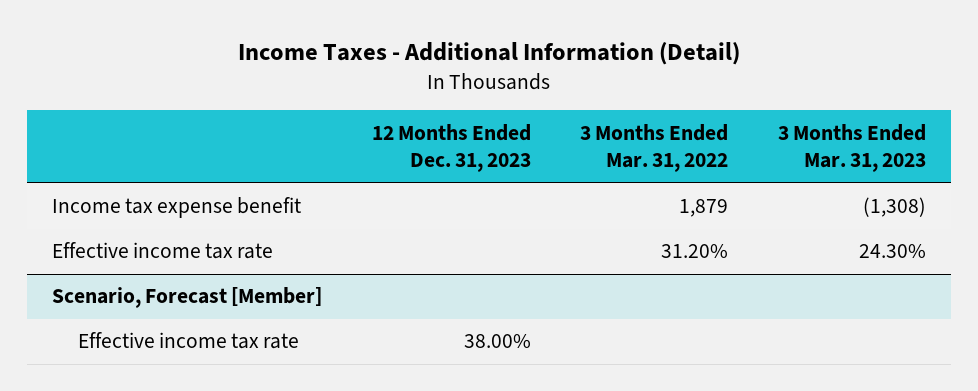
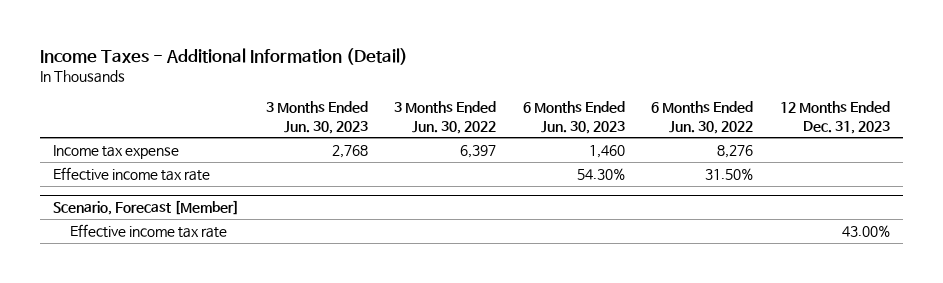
- | 12 Months Ended Dec. 31, 2023 | 3 Months Ended Mar. 31, 2022 | 3 Months Ended Mar. 31, 2023
+ | 3 Months Ended Jun. 30, 2023 | 3 Months Ended Jun. 30, 2022 | 6 Months Ended Jun. 30, 2023 | 6 Months Ended Jun. 30, 2022 | 12 Months Ended Dec. 31, 2023
- Income tax expense benefit | | 1,879 | (1,308)
+ Income tax expense | 2,768 | 6,397 | 1,460 | 8,276 |
@ Scenario, Forecast [Member]
- Effective income tax rate | 38.00% | |
+ Effective income tax rate | | | | | 43.00%

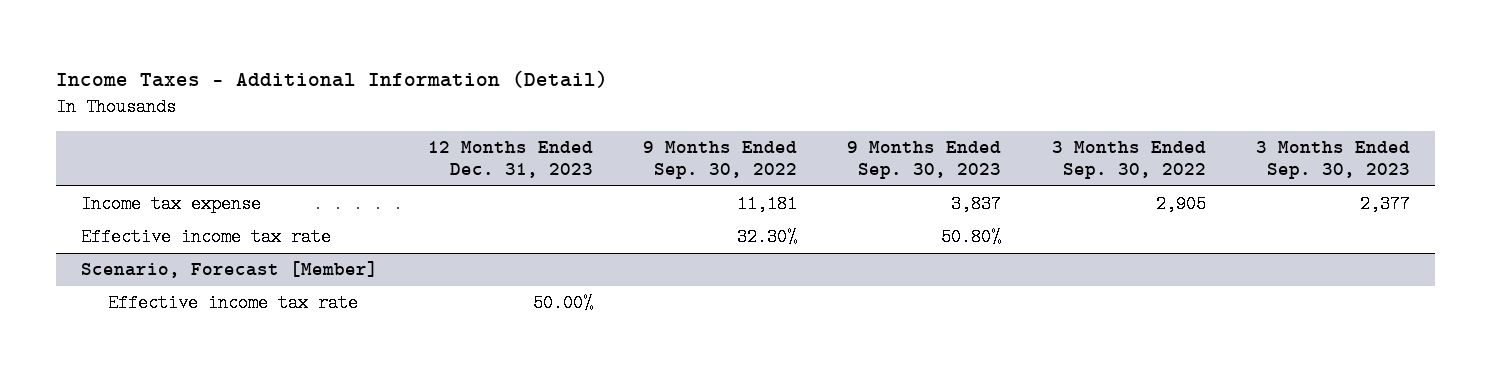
- | 3 Months Ended Jun. 30, 2023 | 3 Months Ended Jun. 30, 2022 | 6 Months Ended Jun. 30, 2023 | 6 Months Ended Jun. 30, 2022 | 12 Months Ended Dec. 31, 2023
+ | 12 Months Ended Dec. 31, 2023 | 9 Months Ended Sep. 30, 2022 | 9 Months Ended Sep. 30, 2023 | 3 Months Ended Sep. 30, 2022 | 3 Months Ended Sep. 30, 2023
@ Scenario, Forecast [Member]
- Effective income tax rate | | | | | 43.00%
+ Effective income tax rate | 50.00% | | | |

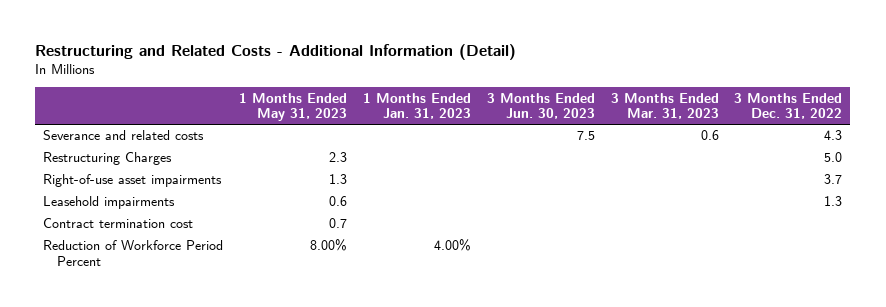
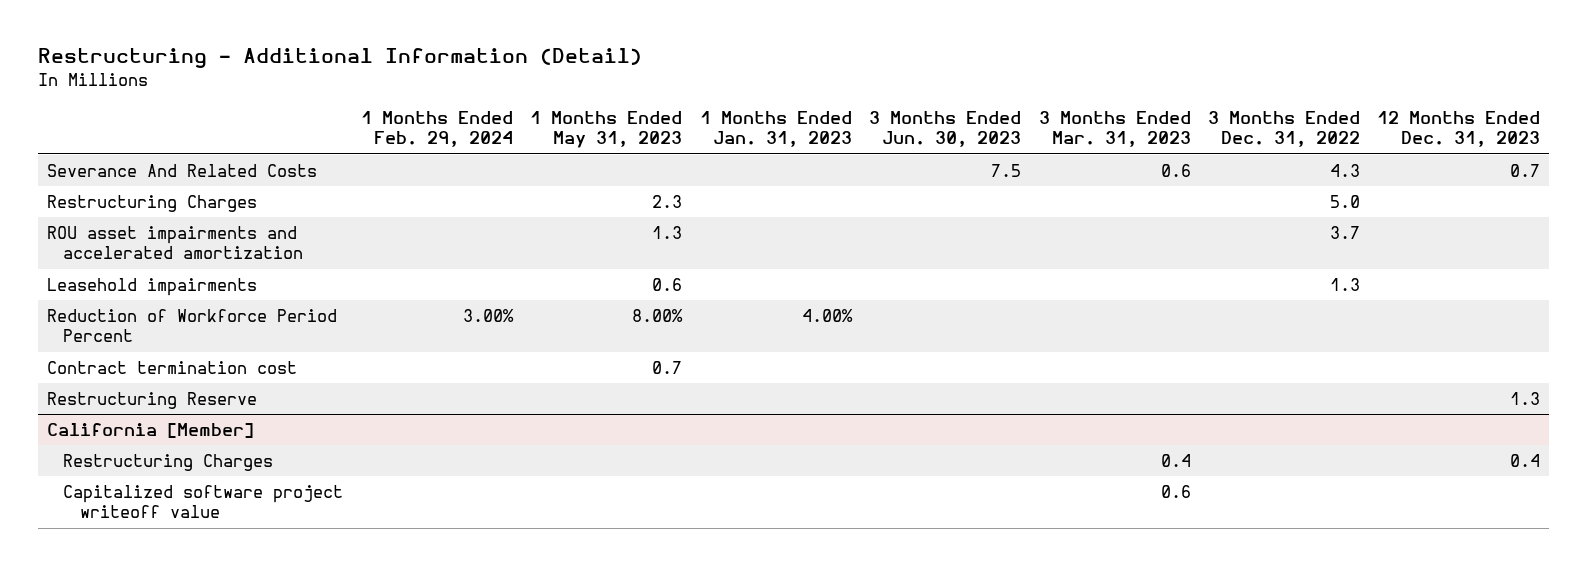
- Restructuring and Related Costs - Additional Information (Detail)
+ Restructuring - Additional Information (Detail)
- | 1 Months Ended May 31, 2023 | 1 Months Ended Jan. 31, 2023 | 3 Months Ended Jun. 30, 2023 | 3 Months Ended Mar. 31, 2023 | 3 Months Ended Dec. 31, 2022
+ | 1 Months Ended Feb. 29, 2024 | 1 Months Ended May 31, 2023 | 1 Months Ended Jan. 31, 2023 | 3 Months Ended Jun. 30, 2023 | 3 Months Ended Mar. 31, 2023 | 3 Months Ended Dec. 31, 2022 | 12 Months Ended Dec. 31, 2023
- Severance and related costs | | | 7.5 | 0.6 | 4.3
+ Severance And Related Costs | | | | 7.5 | 0.6 | 4.3 | 0.7
- Right-of-use asset impairments | 1.3 | | | | 3.7
+ ROU asset impairments and accelerated amortization | | 1.3 | | | | 3.7 |
moved down: Contract termination cost | | 0.7 | | | | |
+ Restructuring Reserve | | | | | | | 1.3
+ California [Member]
+ Restructuring Charges | | | | | 0.4 | | 0.4
+ Capitalized software project writeoff value | | | | | 0.6 | |

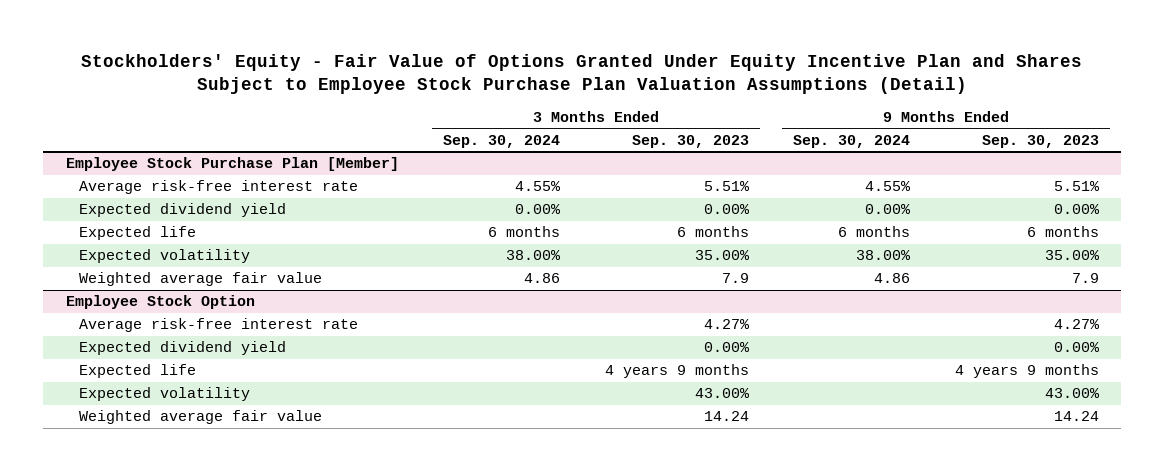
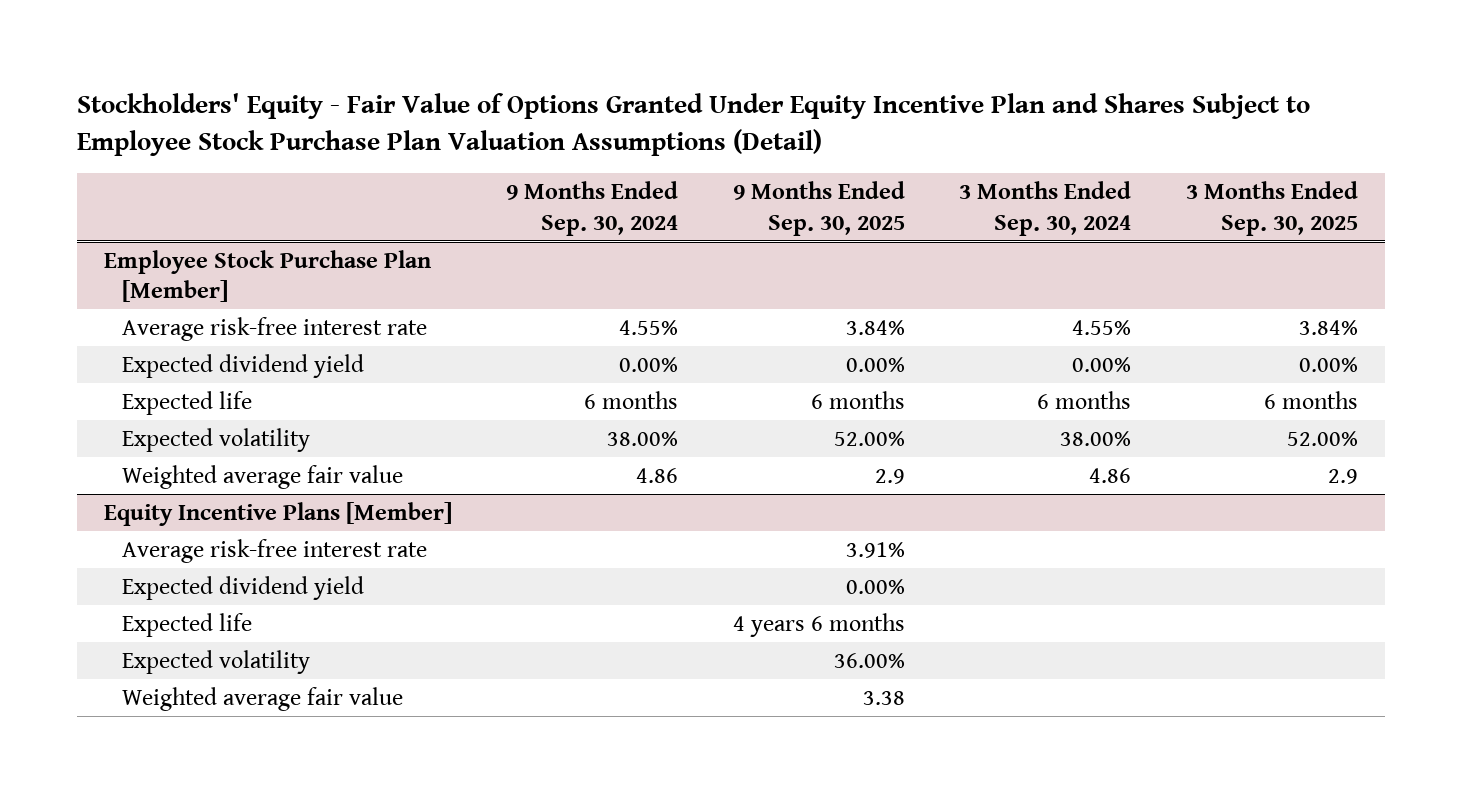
- | 3 Months Ended Sep. 30, 2024 | 3 Months Ended Sep. 30, 2023 | 9 Months Ended Sep. 30, 2024 | 9 Months Ended Sep. 30, 2023
+ | 9 Months Ended Sep. 30, 2024 | 9 Months Ended Sep. 30, 2025 | 3 Months Ended Sep. 30, 2024 | 3 Months Ended Sep. 30, 2025
- Employee Stock Option
+ Equity Incentive Plans [Member]

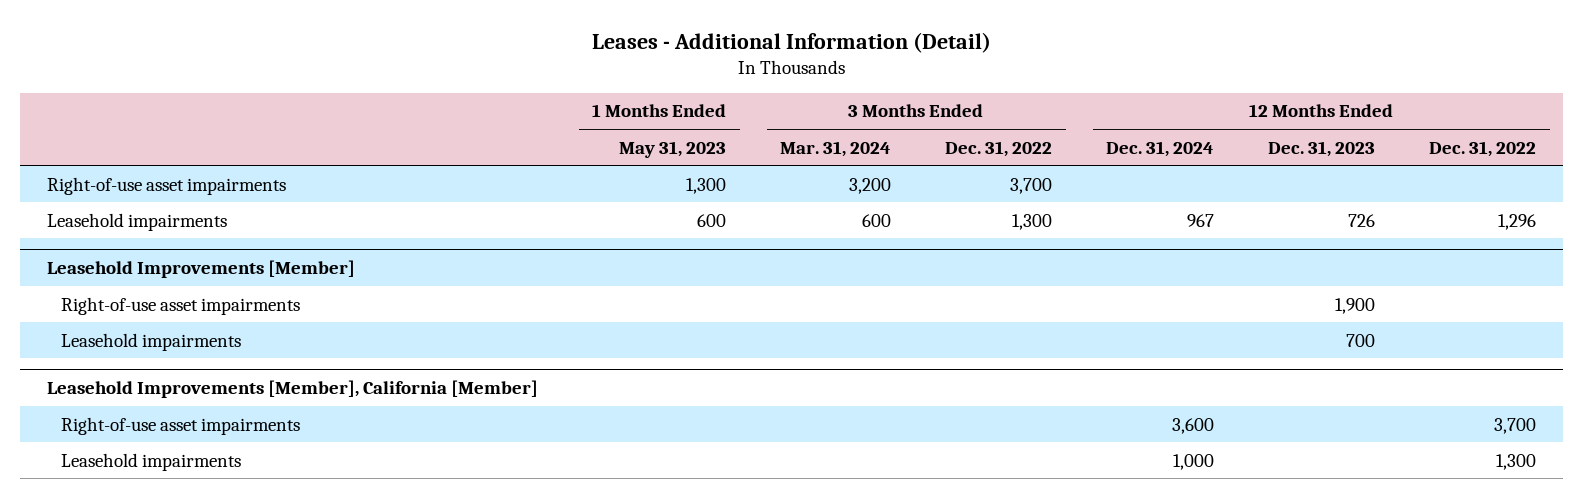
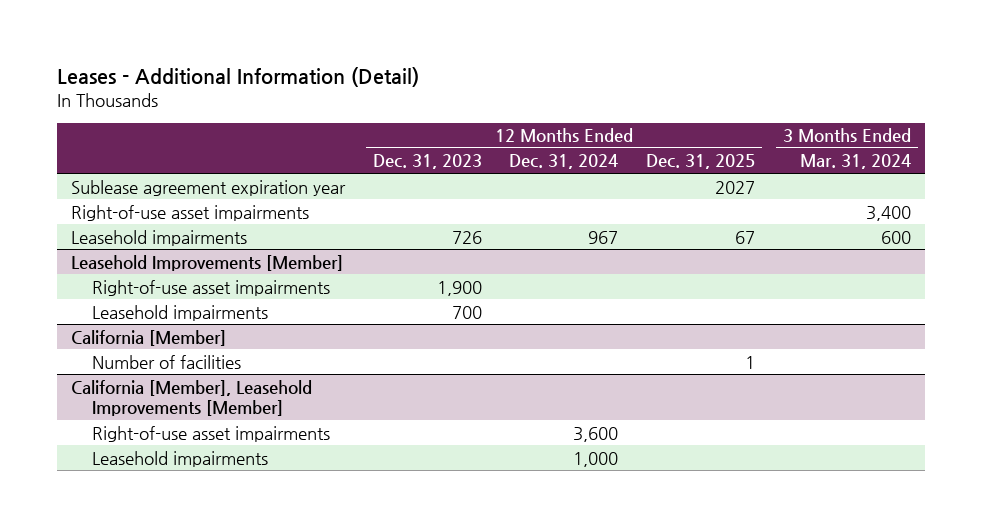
- | 1 Months Ended May 31, 2023 | 3 Months Ended Mar. 31, 2024 | 3 Months Ended Dec. 31, 2022 | 12 Months Ended Dec. 31, 2024 | 12 Months Ended Dec. 31, 2023 | 12 Months Ended Dec. 31, 2022
+ | 12 Months Ended Dec. 31, 2023 | 12 Months Ended Dec. 31, 2024 | 12 Months Ended Dec. 31, 2025 | 3 Months Ended Mar. 31, 2024
- Right-of-use asset impairments | 1,300 | 3,200 | 3,700 | | |
+ Sublease agreement expiration year | | | 2027 |
+ Right-of-use asset impairments | | | | 3,400
- Leasehold Improvements [Member], California [Member]
+ California [Member]
+ Number of facilities | | | 1 |
+ California [Member], Leasehold Improvements [Member]

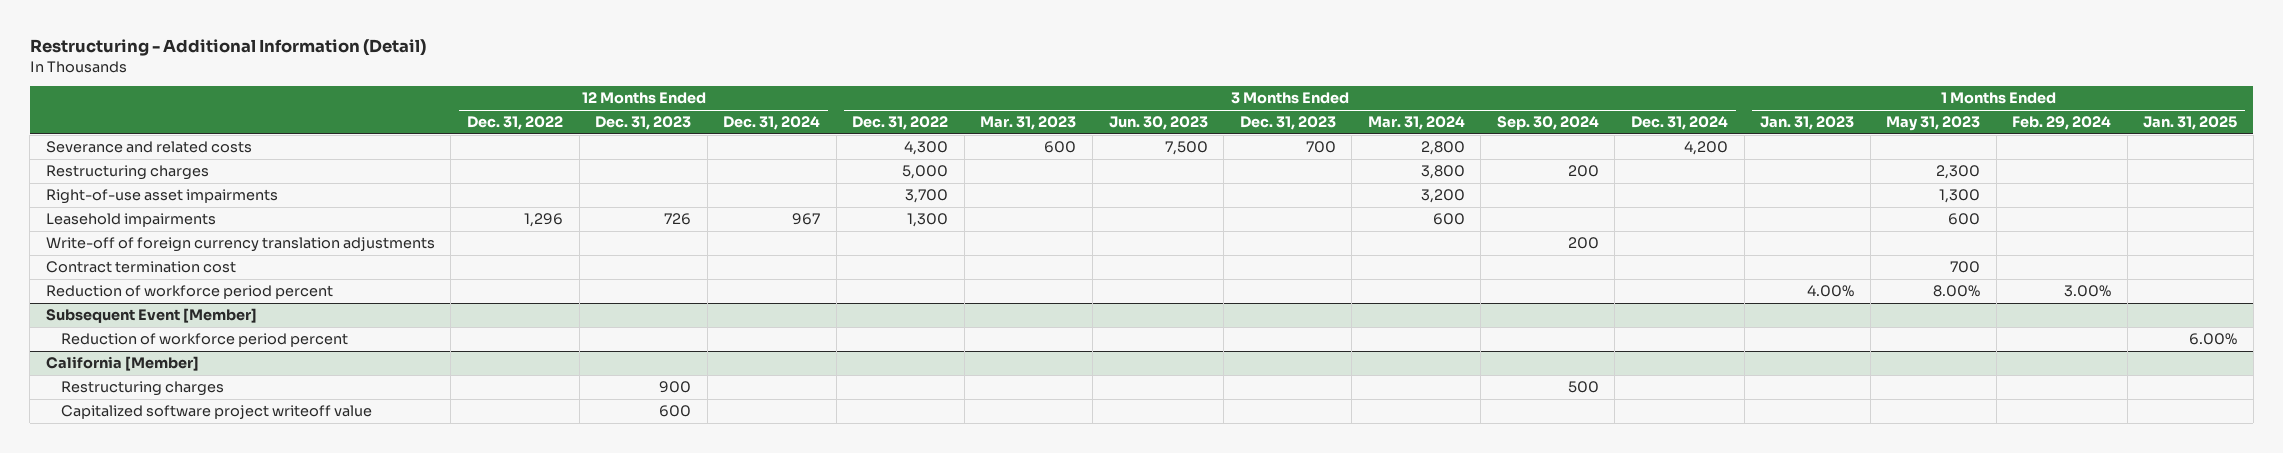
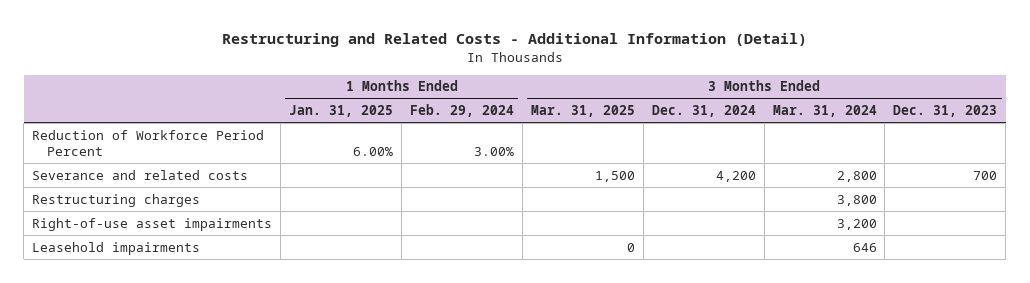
- Restructuring - Additional Information (Detail)
+ Restructuring and Related Costs - Additional Information (Detail)
- | 12 Months Ended Dec. 31, 2022 | 12 Months Ended Dec. 31, 2023 | 12 Months Ended Dec. 31, 2024 | 3 Months Ended Dec. 31, 2022 | 3 Months Ended Mar. 31, 2023 | 3 Months Ended Jun. 30, 2023 | 3 Months Ended Dec. 31, 2023 | 3 Months Ended Mar. 31, 2024 | 3 Months Ended Sep. 30, 2024 | 3 Months Ended Dec. 31, 2024 | 1 Months Ended Jan. 31, 2023 | 1 Months Ended May 31, 2023 | 1 Months Ended Feb. 29, 2024 | 1 Months Ended Jan. 31, 2025
+ | 1 Months Ended Jan. 31, 2025 | 1 Months Ended Feb. 29, 2024 | 3 Months Ended Mar. 31, 2025 | 3 Months Ended Dec. 31, 2024 | 3 Months Ended Mar. 31, 2024 | 3 Months Ended Dec. 31, 2023
+ Reduction of Workforce Period Percent | 6.00% | 3.00% | | | |
- Leasehold impairments | 1,296 | 726 | 967 | 1,300 | | | | 600 | | | | 600 | |
- Write-off of foreign currency translation adjustments | | | | | | | | | 200 | | | | |
- Contract termination cost | | | | | | | | | | | | 700 | |
- Reduction of workforce period percent | | | | | | | | | | | 4.00% | 8.00% | 3.00% |
- Subsequent Event [Member]
- Reduction of workforce period percent | | | | | | | | | | | | | | 6.00%
- California [Member]
- Restructuring charges | | 900 | | | | | | | 500 | | | | |
- Capitalized software project writeoff value | | 600 | | | | | | | | | | | |
+ Leasehold impairments | | | 0 | | 646 |

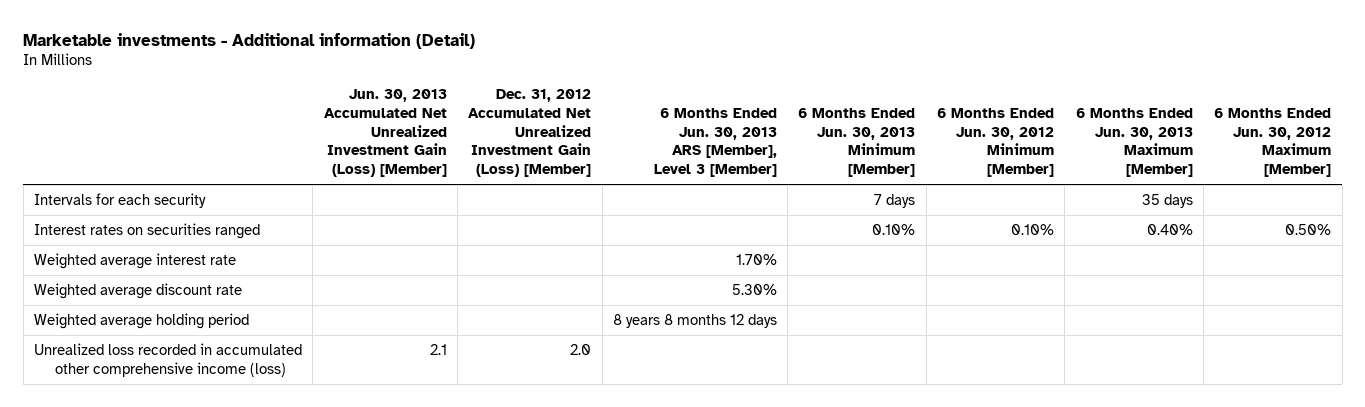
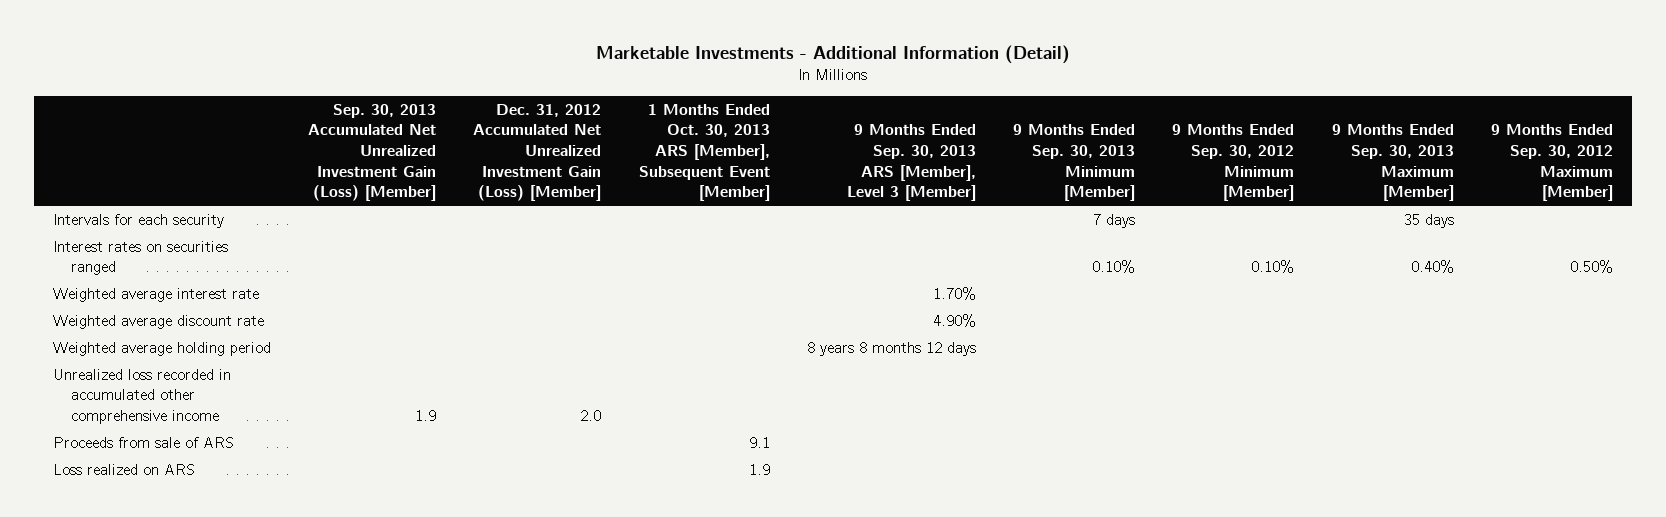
- Marketable investments - Additional information (Detail)
+ Marketable Investments - Additional Information (Detail)
- | Jun. 30, 2013 Accumulated Net Unrealized Investment Gain (Loss) [Member] | Dec. 31, 2012 Accumulated Net Unrealized Investment Gain (Loss) [Member] | 6 Months Ended Jun. 30, 2013 ARS [Member], Level 3 [Member] | 6 Months Ended Jun. 30, 2013 Minimum [Member] | 6 Months Ended Jun. 30, 2012 Minimum [Member] | 6 Months Ended Jun. 30, 2013 Maximum [Member] | 6 Months Ended Jun. 30, 2012 Maximum [Member]
+ | Sep. 30, 2013 Accumulated Net Unrealized Investment Gain (Loss) [Member] | Dec. 31, 2012 Accumulated Net Unrealized Investment Gain (Loss) [Member] | 1 Months Ended Oct. 30, 2013 ARS [Member], Subsequent Event [Member] | 9 Months Ended Sep. 30, 2013 ARS [Member], Level 3 [Member] | 9 Months Ended Sep. 30, 2013 Minimum [Member] | 9 Months Ended Sep. 30, 2012 Minimum [Member] | 9 Months Ended Sep. 30, 2013 Maximum [Member] | 9 Months Ended Sep. 30, 2012 Maximum [Member]
- Unrealized loss recorded in accumulated other comprehensive income (loss) | 2.1 | 2.0 | | | | |
+ Unrealized loss recorded in accumulated other comprehensive income | 1.9 | 2.0 | | | | | |
+ Proceeds from sale of ARS | | | 9.1 | | | | |
+ Loss realized on ARS | | | 1.9 | | | | |

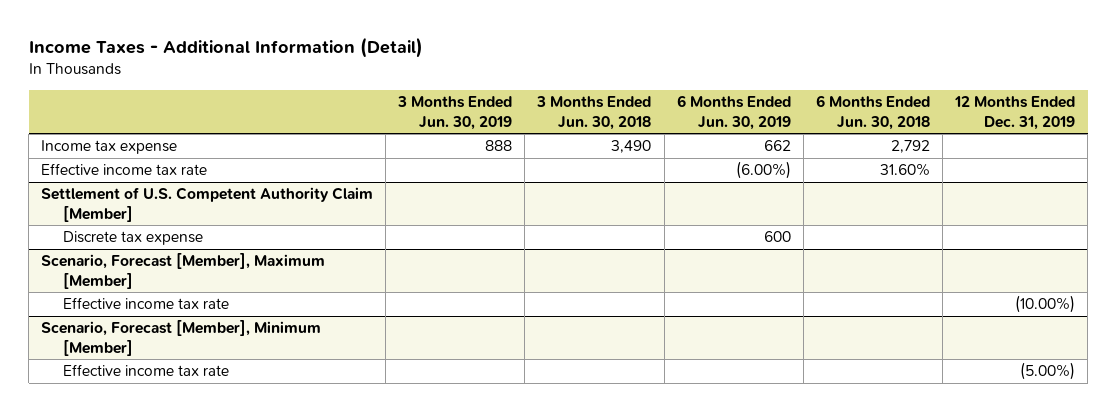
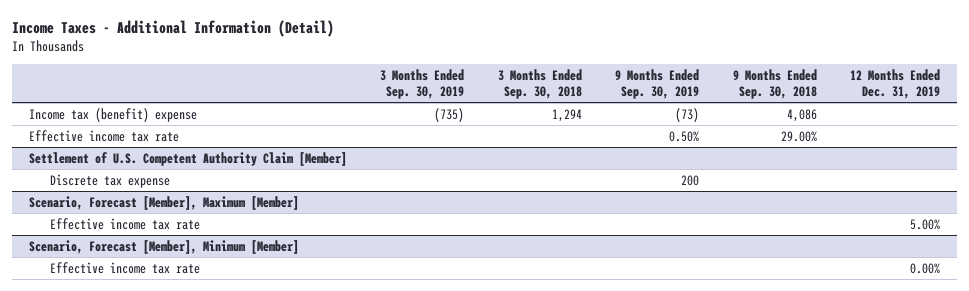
- | 3 Months Ended Jun. 30, 2019 | 3 Months Ended Jun. 30, 2018 | 6 Months Ended Jun. 30, 2019 | 6 Months Ended Jun. 30, 2018 | 12 Months Ended Dec. 31, 2019
+ | 3 Months Ended Sep. 30, 2019 | 3 Months Ended Sep. 30, 2018 | 9 Months Ended Sep. 30, 2019 | 9 Months Ended Sep. 30, 2018 | 12 Months Ended Dec. 31, 2019
- Income tax expense | 888 | 3,490 | 662 | 2,792 |
+ Income tax (benefit) expense | (735) | 1,294 | (73) | 4,086 |
@ Scenario, Forecast [Member], Maximum [Member]
- Effective income tax rate | | | | | (10.00%)
+ Effective income tax rate | | | | | 5.00%
@ Scenario, Forecast [Member], Minimum [Member]
- Effective income tax rate | | | | | (5.00%)
+ Effective income tax rate | | | | | 0.00%

